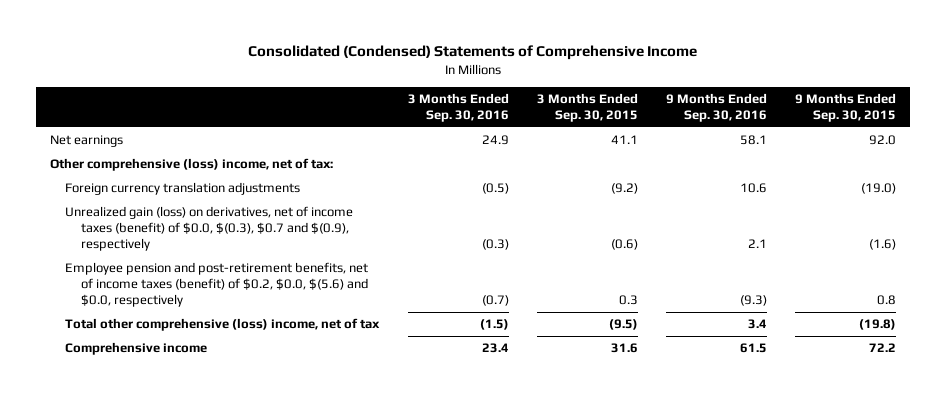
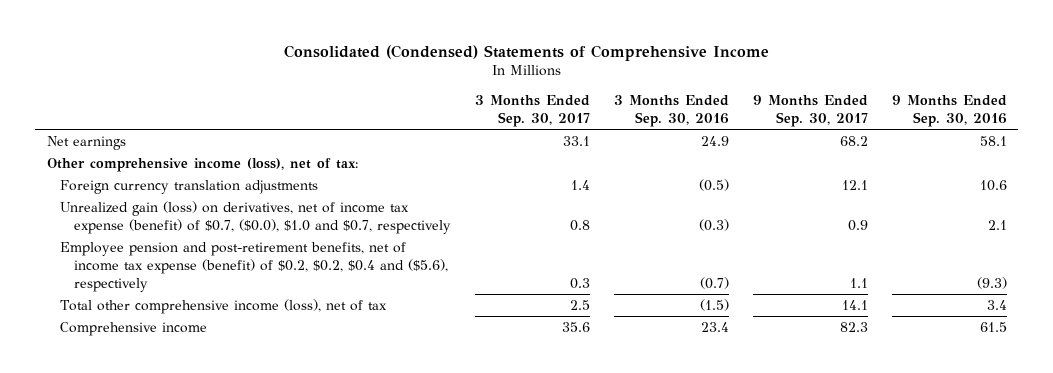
- | 3 Months Ended Sep. 30, 2016 | 3 Months Ended Sep. 30, 2015 | 9 Months Ended Sep. 30, 2016 | 9 Months Ended Sep. 30, 2015
+ | 3 Months Ended Sep. 30, 2017 | 3 Months Ended Sep. 30, 2016 | 9 Months Ended Sep. 30, 2017 | 9 Months Ended Sep. 30, 2016
- Other comprehensive (loss) income, net of tax:
+ Other comprehensive income (loss), net of tax:
- Unrealized gain (loss) on derivatives, net of income taxes (benefit) of $0.0, $(0.3), $0.7 and $(0.9), respectively | (0.3) | (0.6) | 2.1 | (1.6)
- Employee pension and post-retirement benefits, net of income taxes (benefit) of $0.2, $0.0, $(5.6) and $0.0, respectively | (0.7) | 0.3 | (9.3) | 0.8
- Total other comprehensive (loss) income, net of tax | (1.5) | (9.5) | 3.4 | (19.8)
+ Unrealized gain (loss) on derivatives, net of income tax expense (benefit) of $0.7, ($0.0), $1.0 and $0.7, respectively | 0.8 | (0.3) | 0.9 | 2.1
+ Employee pension and post-retirement benefits, net of income tax expense (benefit) of $0.2, $0.2, $0.4 and ($5.6), respectively | 0.3 | (0.7) | 1.1 | (9.3)
+ Total other comprehensive income (loss), net of tax | 2.5 | (1.5) | 14.1 | 3.4

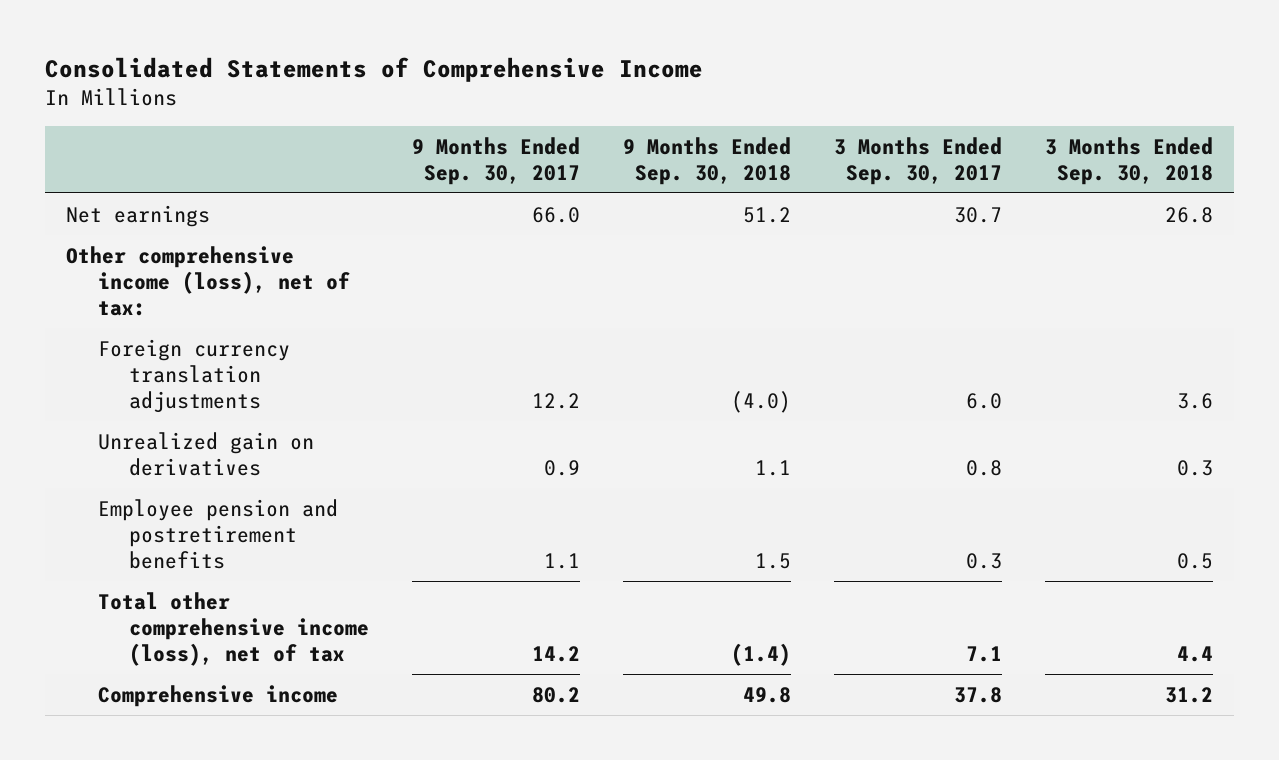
- Consolidated (Condensed) Statements of Comprehensive Income
+ Consolidated Statements of Comprehensive Income
- | 3 Months Ended Sep. 30, 2017 | 3 Months Ended Sep. 30, 2016 | 9 Months Ended Sep. 30, 2017 | 9 Months Ended Sep. 30, 2016
+ | 9 Months Ended Sep. 30, 2017 | 9 Months Ended Sep. 30, 2018 | 3 Months Ended Sep. 30, 2017 | 3 Months Ended Sep. 30, 2018
- Net earnings | 33.1 | 24.9 | 68.2 | 58.1
+ Net earnings | 66.0 | 51.2 | 30.7 | 26.8
- Foreign currency translation adjustments | 1.4 | (0.5) | 12.1 | 10.6
- Unrealized gain (loss) on derivatives, net of income tax expense (benefit) of $0.7, ($0.0), $1.0 and $0.7, respectively | 0.8 | (0.3) | 0.9 | 2.1
- Employee pension and post-retirement benefits, net of income tax expense (benefit) of $0.2, $0.2, $0.4 and ($5.6), respectively | 0.3 | (0.7) | 1.1 | (9.3)
- Total other comprehensive income (loss), net of tax | 2.5 | (1.5) | 14.1 | 3.4
- Comprehensive income | 35.6 | 23.4 | 82.3 | 61.5
+ Foreign currency translation adjustments | 12.2 | (4.0) | 6.0 | 3.6
+ Unrealized gain on derivatives | 0.9 | 1.1 | 0.8 | 0.3
+ Employee pension and postretirement benefits | 1.1 | 1.5 | 0.3 | 0.5
+ Total other comprehensive income (loss), net of tax | 14.2 | (1.4) | 7.1 | 4.4
+ Comprehensive income | 80.2 | 49.8 | 37.8 | 31.2

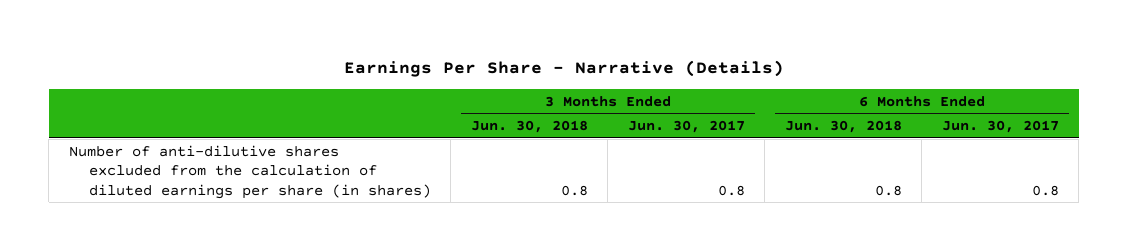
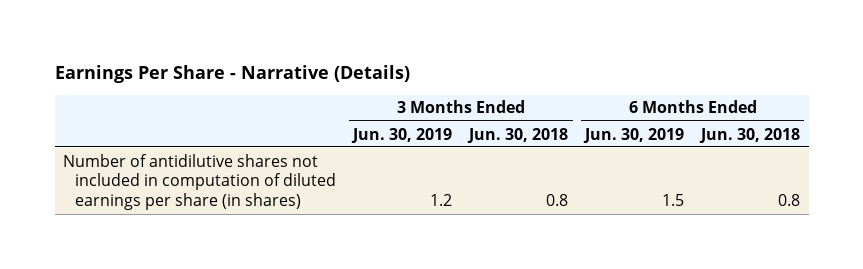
- | 3 Months Ended Jun. 30, 2018 | 3 Months Ended Jun. 30, 2017 | 6 Months Ended Jun. 30, 2018 | 6 Months Ended Jun. 30, 2017
+ | 3 Months Ended Jun. 30, 2019 | 3 Months Ended Jun. 30, 2018 | 6 Months Ended Jun. 30, 2019 | 6 Months Ended Jun. 30, 2018
- Number of anti-dilutive shares excluded from the calculation of diluted earnings per share (in shares) | 0.8 | 0.8 | 0.8 | 0.8
+ Number of antidilutive shares not included in computation of diluted earnings per share (in shares) | 1.2 | 0.8 | 1.5 | 0.8

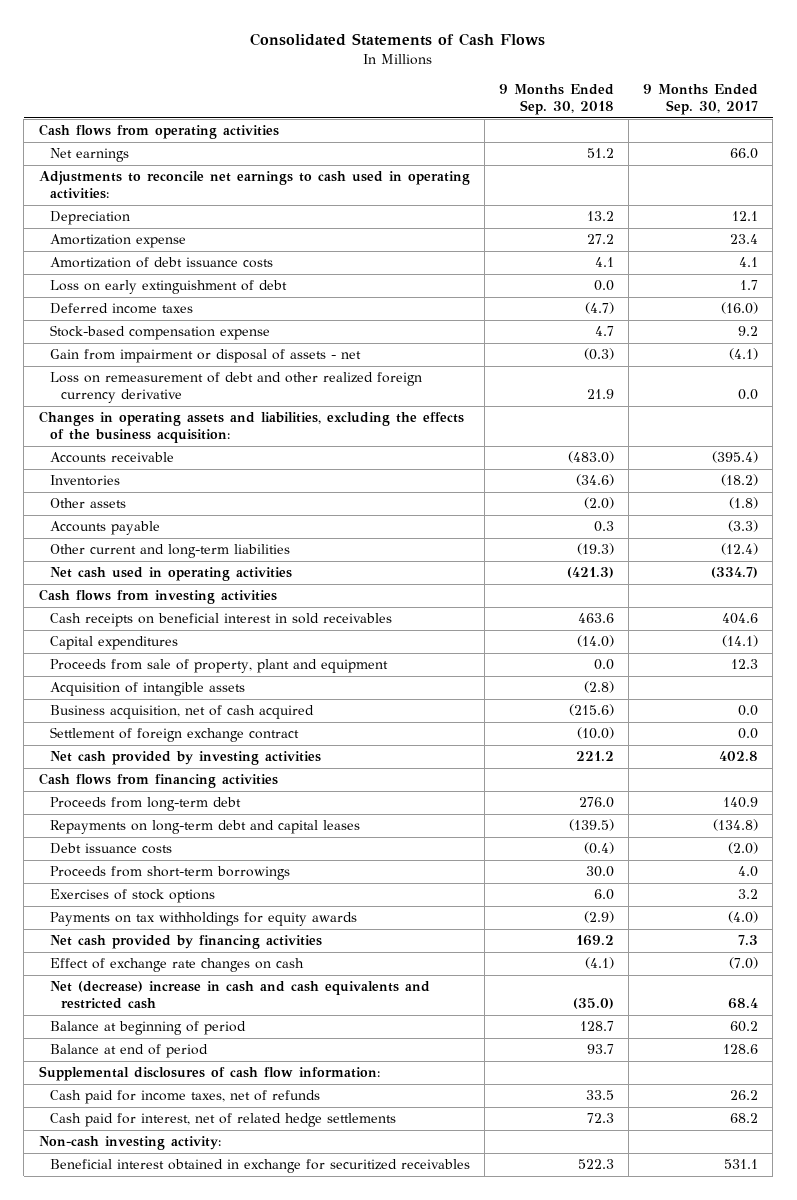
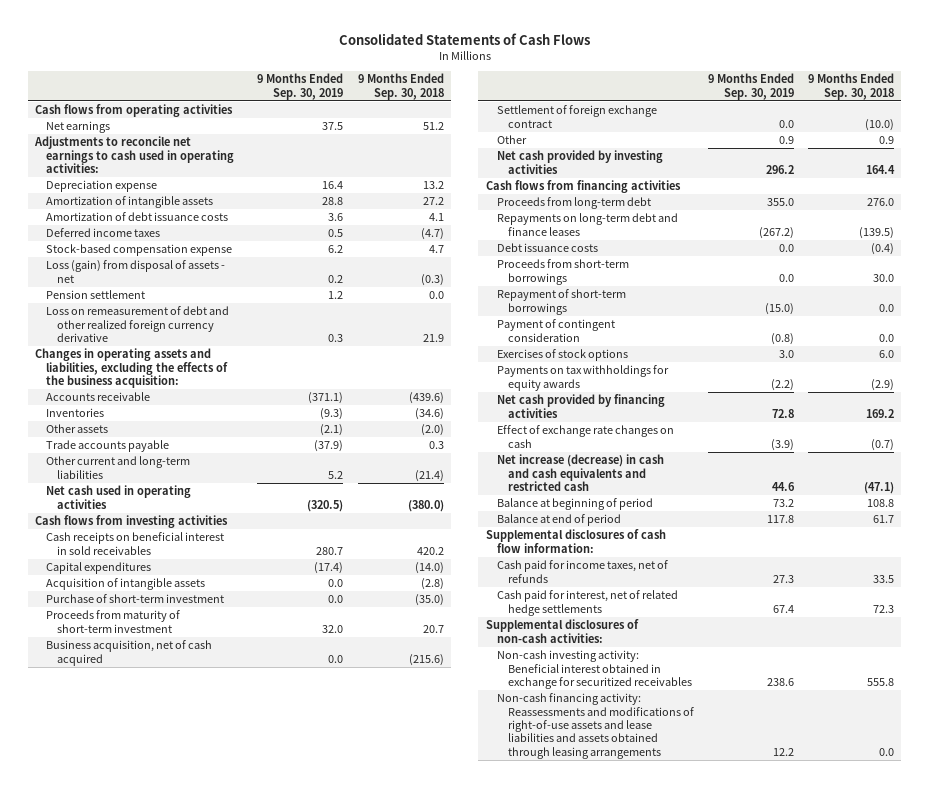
- | 9 Months Ended Sep. 30, 2018 | 9 Months Ended Sep. 30, 2017
+ | 9 Months Ended Sep. 30, 2019 | 9 Months Ended Sep. 30, 2018
- Depreciation | 13.2 | 12.1
- Amortization expense | 27.2 | 23.4
+ Depreciation expense | 16.4 | 13.2
+ Amortization of intangible assets | 28.8 | 27.2
- Loss on early extinguishment of debt | 0.0 | 1.7
- Gain from impairment or disposal of assets - net | (0.3) | (4.1)
+ Loss (gain) from disposal of assets - net | 0.2 | (0.3)
+ Pension settlement | 1.2 | 0.0
- Accounts receivable | (483.0) | (395.4)
+ Accounts receivable | (371.1) | (439.6)
- Accounts payable | 0.3 | (3.3)
- Other current and long-term liabilities | (19.3) | (12.4)
- Net cash used in operating activities | (421.3) | (334.7)
+ Trade accounts payable | (37.9) | 0.3
+ Other current and long-term liabilities | 5.2 | (21.4)
+ Net cash used in operating activities | (320.5) | (380.0)
- Cash receipts on beneficial interest in sold receivables | 463.6 | 404.6
+ Cash receipts on beneficial interest in sold receivables | 280.7 | 420.2
- Proceeds from sale of property, plant and equipment | 0.0 | 12.3
+ Purchase of short-term investment | 0.0 | (35.0)
+ Proceeds from maturity of short-term investment | 32.0 | 20.7
- Net cash provided by investing activities | 221.2 | 402.8
+ Other | 0.9 | 0.9
+ Net cash provided by investing activities | 296.2 | 164.4
- Repayments on long-term debt and capital leases | (139.5) | (134.8)
+ Repayments on long-term debt and finance leases | (267.2) | (139.5)
+ Repayment of short-term borrowings | (15.0) | 0.0
+ Payment of contingent consideration | (0.8) | 0.0
- Effect of exchange rate changes on cash | (4.1) | (7.0)
- Net (decrease) increase in cash and cash equivalents and restricted cash | (35.0) | 68.4
- Balance at beginning of period | 128.7 | 60.2
- Balance at end of period | 93.7 | 128.6
+ Effect of exchange rate changes on cash | (3.9) | (0.7)
+ Net increase (decrease) in cash and cash equivalents and restricted cash | 44.6 | (47.1)
+ Balance at beginning of period | 73.2 | 108.8
+ Balance at end of period | 117.8 | 61.7
- Non-cash investing activity:
- Beneficial interest obtained in exchange for securitized receivables | 522.3 | 531.1
+ Supplemental disclosures of non-cash activities:
+ Non-cash investing activity: Beneficial interest obtained in exchange for securitized receivables | 238.6 | 555.8
+ Non-cash financing activity: Reassessments and modifications of right-of-use assets and lease liabilities and assets obtained through leasing arrangements | 12.2 | 0.0

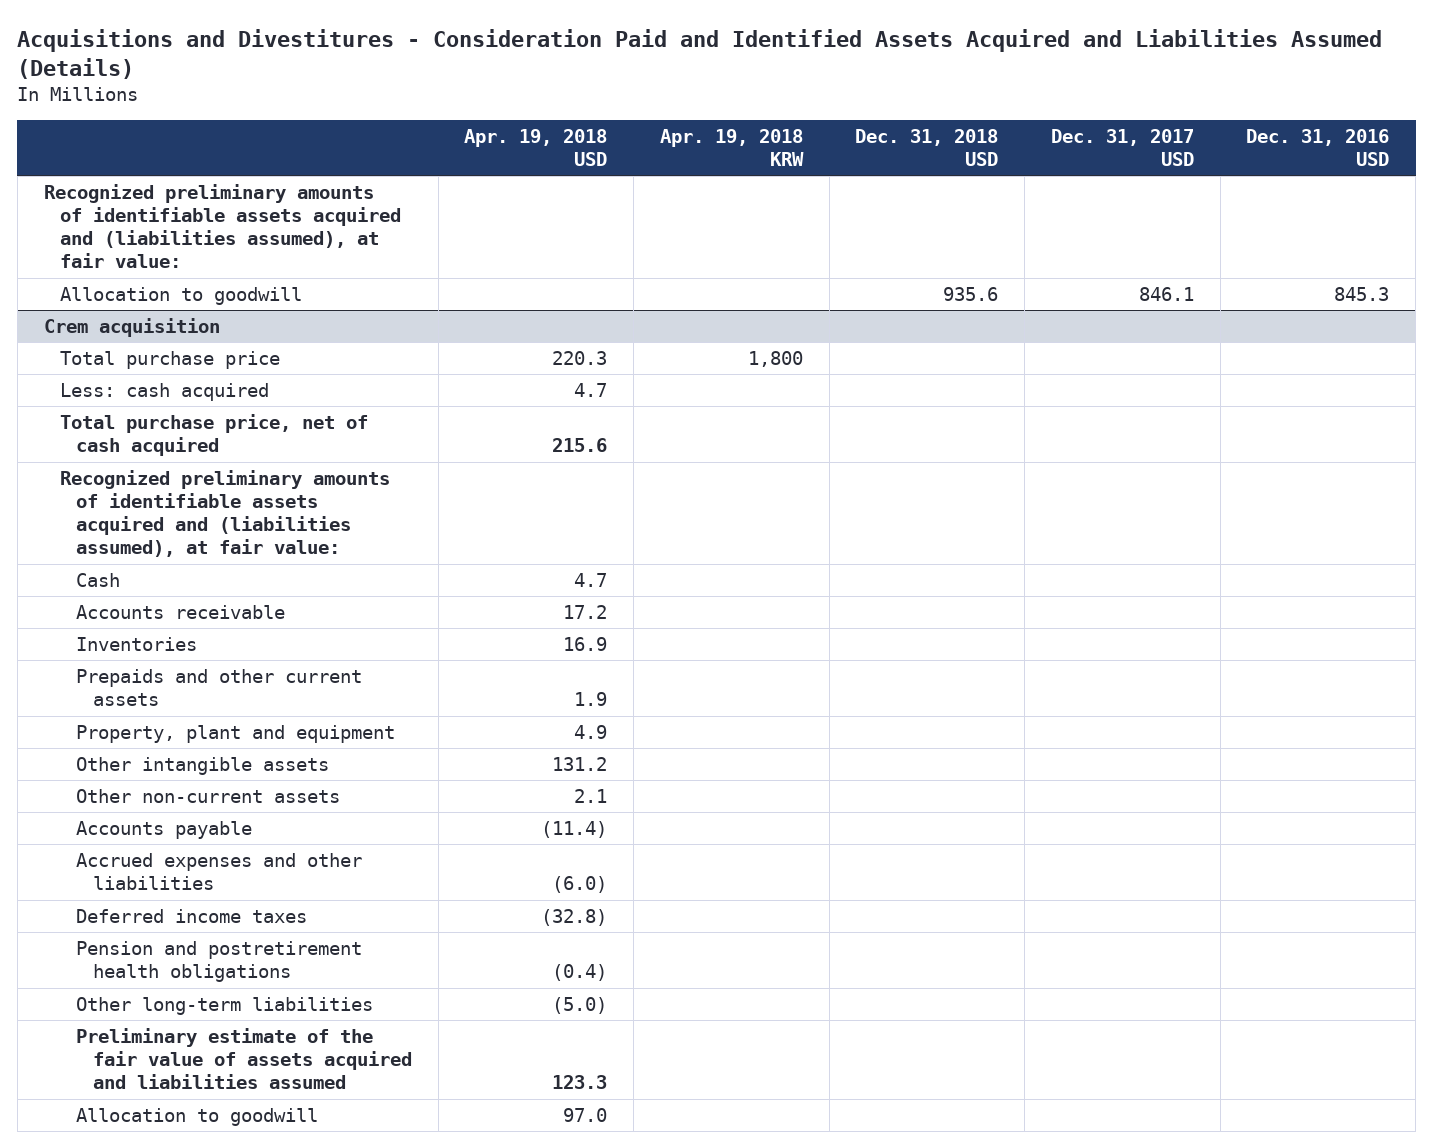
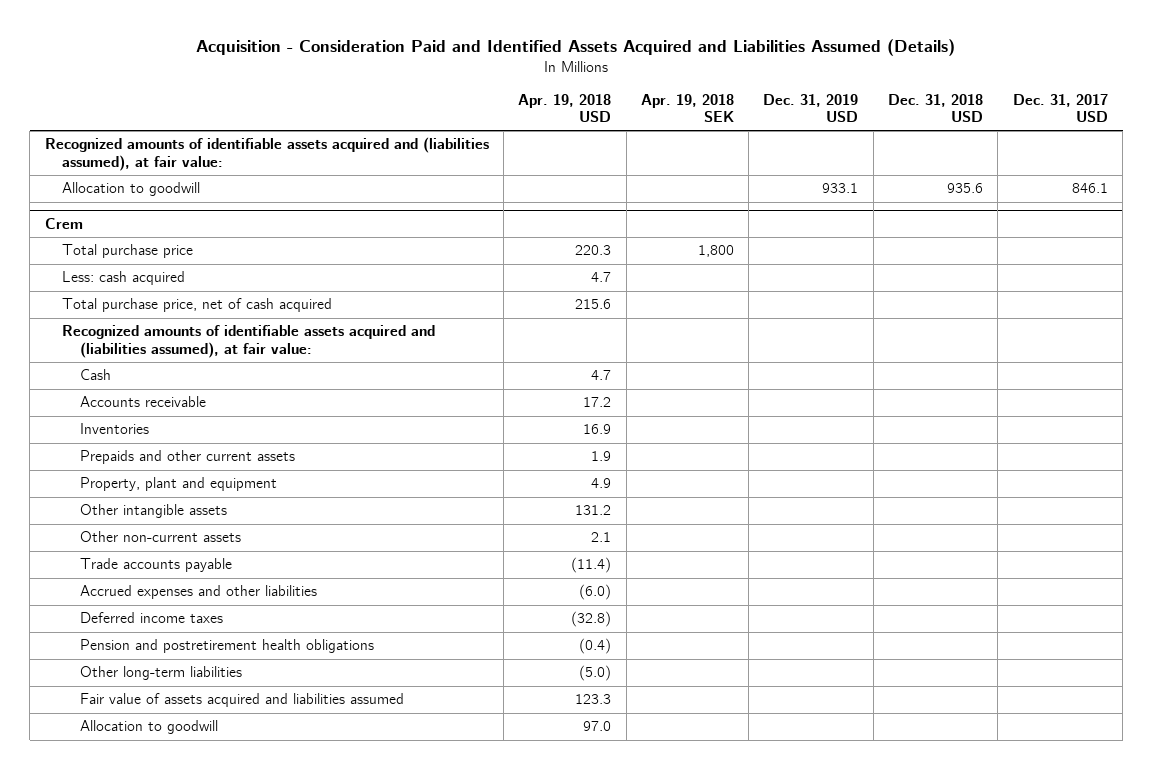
- Acquisitions and Divestitures - Consideration Paid and Identified Assets Acquired and Liabilities Assumed (Details)
+ Acquisition - Consideration Paid and Identified Assets Acquired and Liabilities Assumed (Details)
- | Apr. 19, 2018 USD | Apr. 19, 2018 KRW | Dec. 31, 2018 USD | Dec. 31, 2017 USD | Dec. 31, 2016 USD
+ | Apr. 19, 2018 USD | Apr. 19, 2018 SEK | Dec. 31, 2019 USD | Dec. 31, 2018 USD | Dec. 31, 2017 USD
- Recognized preliminary amounts of identifiable assets acquired and (liabilities assumed), at fair value:
+ Recognized amounts of identifiable assets acquired and (liabilities assumed), at fair value:
- Crem acquisition
+ Crem
- Recognized preliminary amounts of identifiable assets acquired and (liabilities assumed), at fair value:
+ Recognized amounts of identifiable assets acquired and (liabilities assumed), at fair value:
- Accounts payable | (11.4) | | | |
+ Trade accounts payable | (11.4) | | | |
- Preliminary estimate of the fair value of assets acquired and liabilities assumed | 123.3 | | | |
+ Fair value of assets acquired and liabilities assumed | 123.3 | | | |

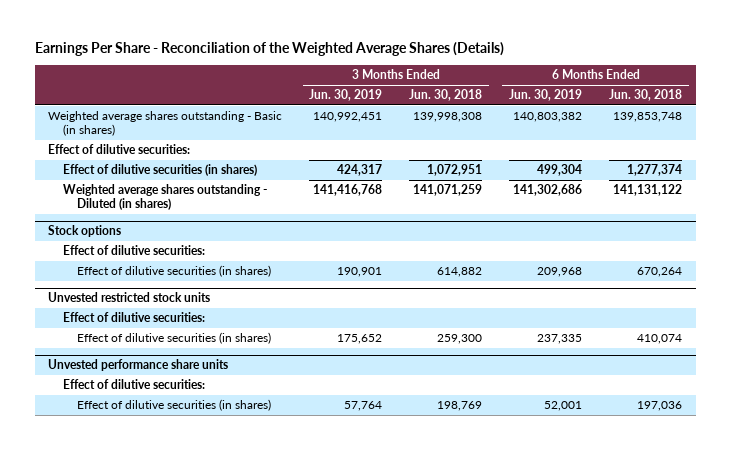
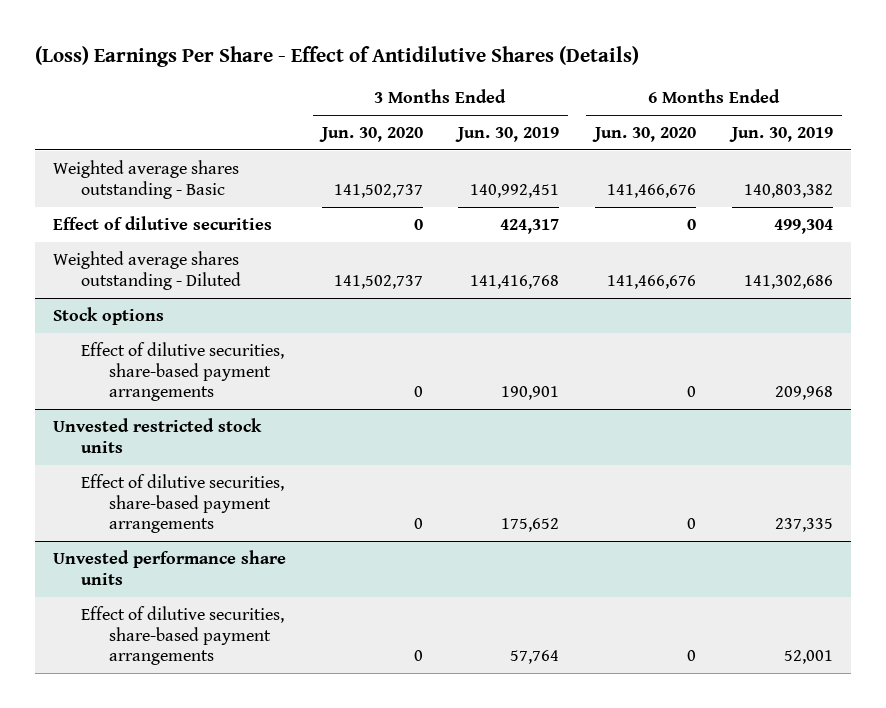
- Earnings Per Share - Reconciliation of the Weighted Average Shares (Details)
+ (Loss) Earnings Per Share - Effect of Antidilutive Shares (Details)
- | 3 Months Ended Jun. 30, 2019 | 3 Months Ended Jun. 30, 2018 | 6 Months Ended Jun. 30, 2019 | 6 Months Ended Jun. 30, 2018
+ | 3 Months Ended Jun. 30, 2020 | 3 Months Ended Jun. 30, 2019 | 6 Months Ended Jun. 30, 2020 | 6 Months Ended Jun. 30, 2019
- Weighted average shares outstanding - Basic (in shares) | 140,992,451 | 139,998,308 | 140,803,382 | 139,853,748
- Effect of dilutive securities:
- Effect of dilutive securities (in shares) | 424,317 | 1,072,951 | 499,304 | 1,277,374
- Weighted average shares outstanding - Diluted (in shares) | 141,416,768 | 141,071,259 | 141,302,686 | 141,131,122
+ Weighted average shares outstanding - Basic | 141,502,737 | 140,992,451 | 141,466,676 | 140,803,382
+ Effect of dilutive securities | 0 | 424,317 | 0 | 499,304
+ Weighted average shares outstanding - Diluted | 141,502,737 | 141,416,768 | 141,466,676 | 141,302,686
@ Stock options
- Effect of dilutive securities:
- Effect of dilutive securities (in shares) | 190,901 | 614,882 | 209,968 | 670,264
+ Effect of dilutive securities, share-based payment arrangements | 0 | 190,901 | 0 | 209,968
@ Unvested restricted stock units
- Effect of dilutive securities:
- Effect of dilutive securities (in shares) | 175,652 | 259,300 | 237,335 | 410,074
+ Effect of dilutive securities, share-based payment arrangements | 0 | 175,652 | 0 | 237,335
@ Unvested performance share units
- Effect of dilutive securities:
- Effect of dilutive securities (in shares) | 57,764 | 198,769 | 52,001 | 197,036
+ Effect of dilutive securities, share-based payment arrangements | 0 | 57,764 | 0 | 52,001

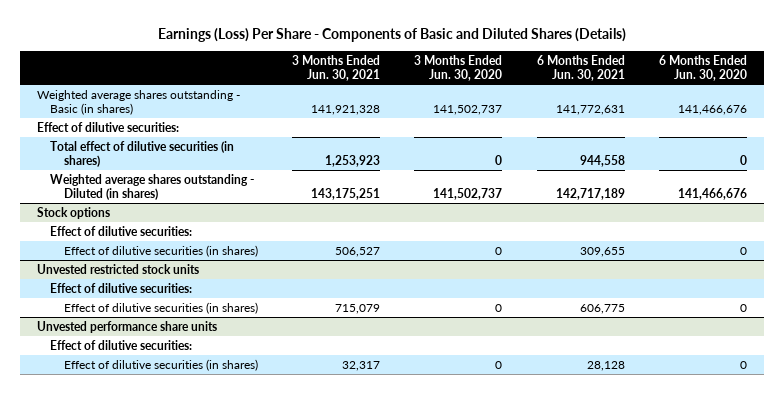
- (Loss) Earnings Per Share - Effect of Antidilutive Shares (Details)
+ Earnings (Loss) Per Share - Components of Basic and Diluted Shares (Details)
- | 3 Months Ended Jun. 30, 2020 | 3 Months Ended Jun. 30, 2019 | 6 Months Ended Jun. 30, 2020 | 6 Months Ended Jun. 30, 2019
+ | 3 Months Ended Jun. 30, 2021 | 3 Months Ended Jun. 30, 2020 | 6 Months Ended Jun. 30, 2021 | 6 Months Ended Jun. 30, 2020
- Weighted average shares outstanding - Basic | 141,502,737 | 140,992,451 | 141,466,676 | 140,803,382
- Effect of dilutive securities | 0 | 424,317 | 0 | 499,304
- Weighted average shares outstanding - Diluted | 141,502,737 | 141,416,768 | 141,466,676 | 141,302,686
+ Weighted average shares outstanding - Basic (in shares) | 141,921,328 | 141,502,737 | 141,772,631 | 141,466,676
+ Effect of dilutive securities:
+ Total effect of dilutive securities (in shares) | 1,253,923 | 0 | 944,558 | 0
+ Weighted average shares outstanding - Diluted (in shares) | 143,175,251 | 141,502,737 | 142,717,189 | 141,466,676
@ Stock options
- Effect of dilutive securities, share-based payment arrangements | 0 | 190,901 | 0 | 209,968
+ Effect of dilutive securities:
+ Effect of dilutive securities (in shares) | 506,527 | 0 | 309,655 | 0
@ Unvested restricted stock units
- Effect of dilutive securities, share-based payment arrangements | 0 | 175,652 | 0 | 237,335
+ Effect of dilutive securities:
+ Effect of dilutive securities (in shares) | 715,079 | 0 | 606,775 | 0
@ Unvested performance share units
- Effect of dilutive securities, share-based payment arrangements | 0 | 57,764 | 0 | 52,001
+ Effect of dilutive securities:
+ Effect of dilutive securities (in shares) | 32,317 | 0 | 28,128 | 0

